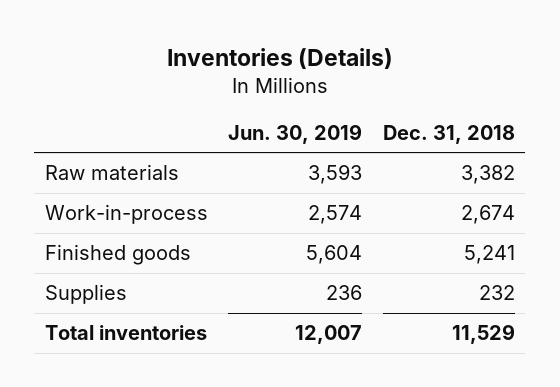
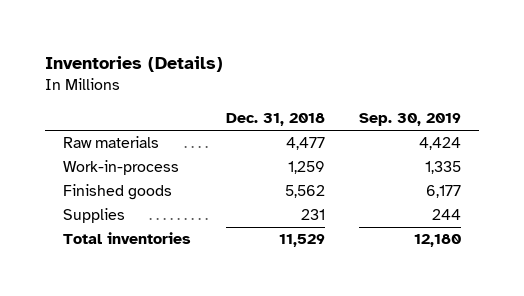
- | Jun. 30, 2019 | Dec. 31, 2018
+ | Dec. 31, 2018 | Sep. 30, 2019
- Raw materials | 3,593 | 3,382
- Work-in-process | 2,574 | 2,674
- Finished goods | 5,604 | 5,241
- Supplies | 236 | 232
+ Raw materials | 4,477 | 4,424
+ Work-in-process | 1,259 | 1,335
+ Finished goods | 5,562 | 6,177
+ Supplies | 231 | 244

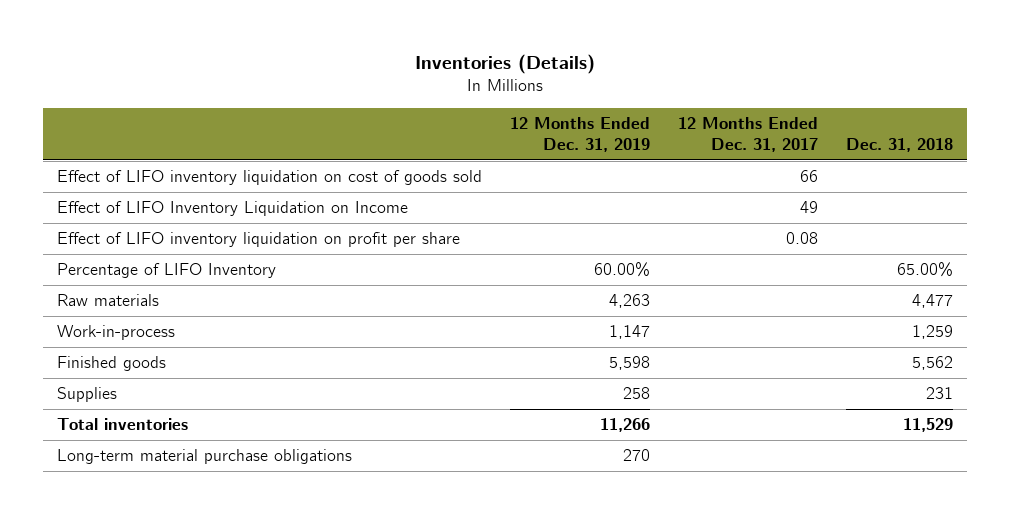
- | Dec. 31, 2018 | Sep. 30, 2019
+ | 12 Months Ended Dec. 31, 2019 | 12 Months Ended Dec. 31, 2017 | Dec. 31, 2018
+ Effect of LIFO inventory liquidation on cost of goods sold | | 66 |
+ Effect of LIFO Inventory Liquidation on Income | | 49 |
+ Effect of LIFO inventory liquidation on profit per share | | 0.08 |
+ Percentage of LIFO Inventory | 60.00% | | 65.00%
+ Long-term material purchase obligations | 270 | |

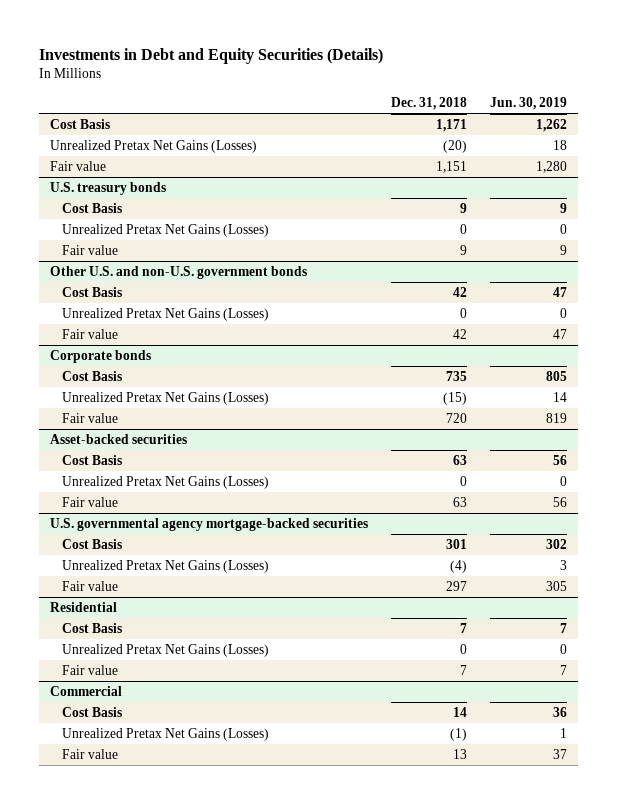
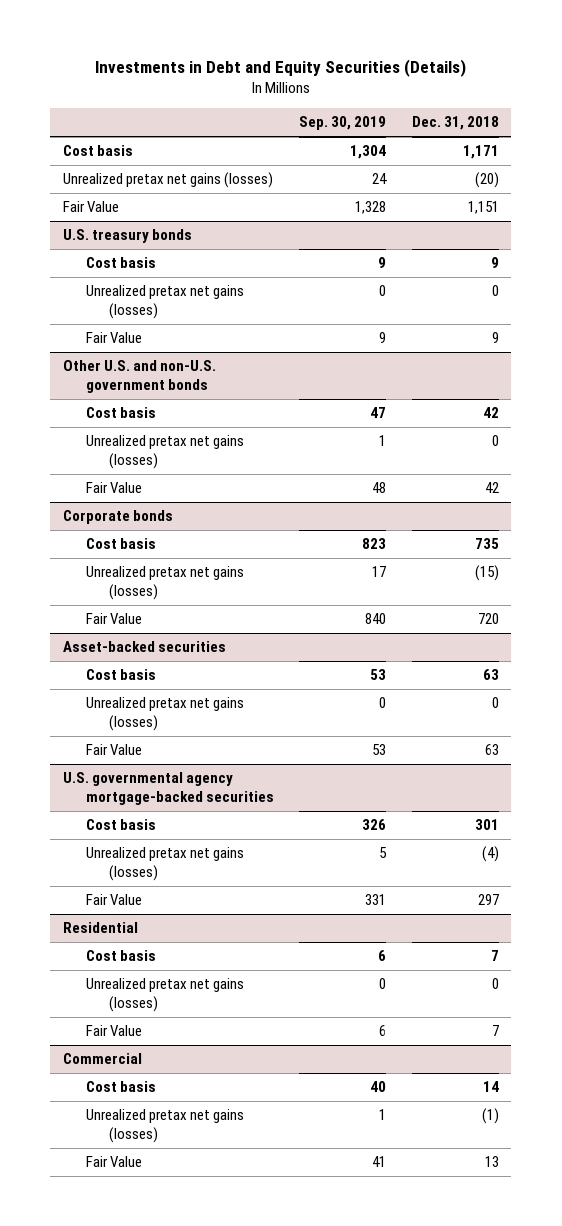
- | Dec. 31, 2018 | Jun. 30, 2019
+ | Sep. 30, 2019 | Dec. 31, 2018
- Cost Basis | 1,171 | 1,262
- Unrealized Pretax Net Gains (Losses) | (20) | 18
- Fair value | 1,151 | 1,280
+ Cost basis | 1,304 | 1,171
+ Unrealized pretax net gains (losses) | 24 | (20)
+ Fair Value | 1,328 | 1,151
@ U.S. treasury bonds
- Cost Basis | 9 | 9
- Unrealized Pretax Net Gains (Losses) | 0 | 0
- Fair value | 9 | 9
+ Cost basis | 9 | 9
+ Unrealized pretax net gains (losses) | 0 | 0
+ Fair Value | 9 | 9
@ Other U.S. and non-U.S. government bonds
- Cost Basis | 42 | 47
- Unrealized Pretax Net Gains (Losses) | 0 | 0
- Fair value | 42 | 47
+ Cost basis | 47 | 42
+ Unrealized pretax net gains (losses) | 1 | 0
+ Fair Value | 48 | 42
@ Corporate bonds
- Cost Basis | 735 | 805
- Unrealized Pretax Net Gains (Losses) | (15) | 14
- Fair value | 720 | 819
+ Cost basis | 823 | 735
+ Unrealized pretax net gains (losses) | 17 | (15)
+ Fair Value | 840 | 720
@ Asset-backed securities
- Cost Basis | 63 | 56
- Unrealized Pretax Net Gains (Losses) | 0 | 0
- Fair value | 63 | 56
+ Cost basis | 53 | 63
+ Unrealized pretax net gains (losses) | 0 | 0
+ Fair Value | 53 | 63
@ U.S. governmental agency mortgage-backed securities
- Cost Basis | 301 | 302
- Unrealized Pretax Net Gains (Losses) | (4) | 3
- Fair value | 297 | 305
+ Cost basis | 326 | 301
+ Unrealized pretax net gains (losses) | 5 | (4)
+ Fair Value | 331 | 297
@ Residential
- Cost Basis | 7 | 7
- Unrealized Pretax Net Gains (Losses) | 0 | 0
- Fair value | 7 | 7
+ Cost basis | 6 | 7
+ Unrealized pretax net gains (losses) | 0 | 0
+ Fair Value | 6 | 7
@ Commercial
- Cost Basis | 14 | 36
- Unrealized Pretax Net Gains (Losses) | (1) | 1
- Fair value | 13 | 37
+ Cost basis | 40 | 14
+ Unrealized pretax net gains (losses) | 1 | (1)
+ Fair Value | 41 | 13

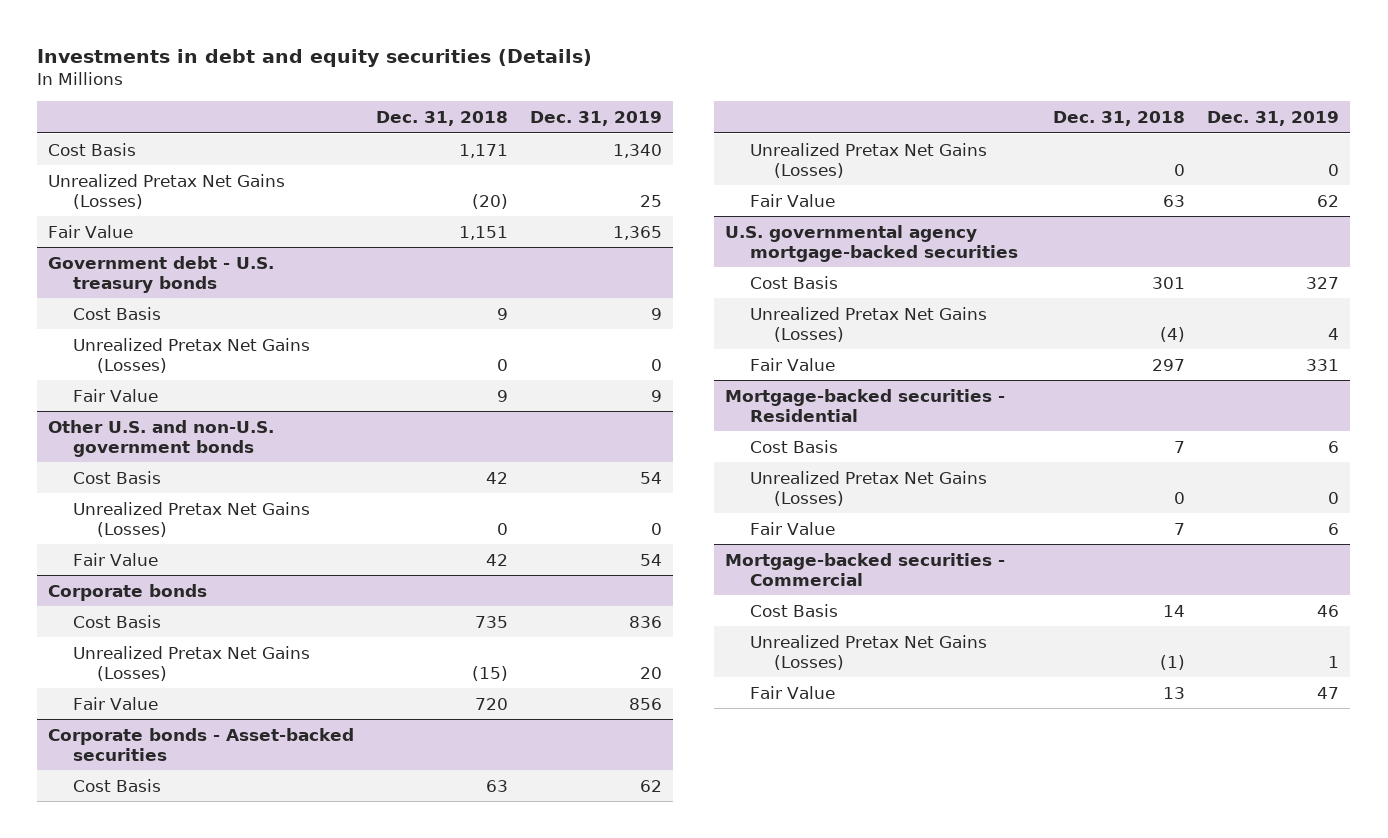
- Investments in Debt and Equity Securities (Details)
+ Investments in debt and equity securities (Details)
- | Sep. 30, 2019 | Dec. 31, 2018
+ | Dec. 31, 2018 | Dec. 31, 2019
- Cost basis | 1,304 | 1,171
- Unrealized pretax net gains (losses) | 24 | (20)
+ Cost Basis | 1,171 | 1,340
+ Unrealized Pretax Net Gains (Losses) | (20) | 25
- U.S. treasury bonds
- Cost basis | 9 | 9
- Unrealized pretax net gains (losses) | 0 | 0
+ Government debt - U.S. treasury bonds
+ Cost Basis | 9 | 9
+ Unrealized Pretax Net Gains (Losses) | 0 | 0
@ Other U.S. and non-U.S. government bonds
- Cost basis | 47 | 42
- Unrealized pretax net gains (losses) | 1 | 0
+ Cost Basis | 42 | 54
+ Unrealized Pretax Net Gains (Losses) | 0 | 0
@ Corporate bonds
- Cost basis | 823 | 735
- Unrealized pretax net gains (losses) | 17 | (15)
+ Cost Basis | 735 | 836
+ Unrealized Pretax Net Gains (Losses) | (15) | 20
- Asset-backed securities
- Cost basis | 53 | 63
- Unrealized pretax net gains (losses) | 0 | 0
+ Corporate bonds - Asset-backed securities
+ Cost Basis | 63 | 62
+ Unrealized Pretax Net Gains (Losses) | 0 | 0
@ U.S. governmental agency mortgage-backed securities
- Cost basis | 326 | 301
- Unrealized pretax net gains (losses) | 5 | (4)
+ Cost Basis | 301 | 327
+ Unrealized Pretax Net Gains (Losses) | (4) | 4
- Residential
- Cost basis | 6 | 7
- Unrealized pretax net gains (losses) | 0 | 0
+ Mortgage-backed securities - Residential
+ Cost Basis | 7 | 6
+ Unrealized Pretax Net Gains (Losses) | 0 | 0
- Commercial
- Cost basis | 40 | 14
- Unrealized pretax net gains (losses) | 1 | (1)
+ Mortgage-backed securities - Commercial
+ Cost Basis | 14 | 46
+ Unrealized Pretax Net Gains (Losses) | (1) | 1

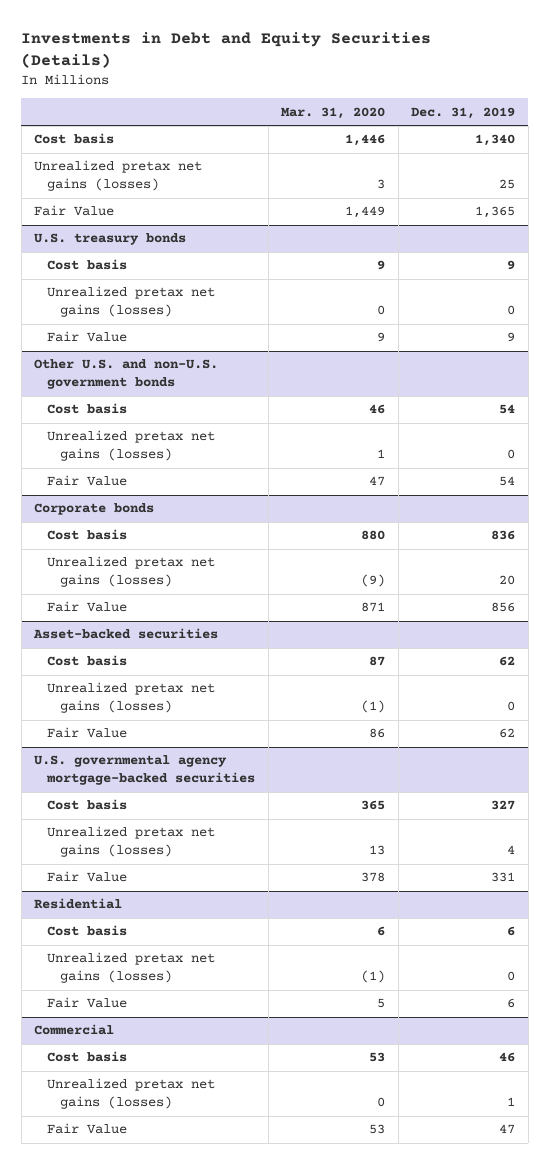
- Investments in debt and equity securities (Details)
+ Investments in Debt and Equity Securities (Details)
- | Dec. 31, 2018 | Dec. 31, 2019
+ | Mar. 31, 2020 | Dec. 31, 2019
- Cost Basis | 1,171 | 1,340
- Unrealized Pretax Net Gains (Losses) | (20) | 25
+ Cost basis | 1,446 | 1,340
+ Unrealized pretax net gains (losses) | 3 | 25
- Government debt - U.S. treasury bonds
- Cost Basis | 9 | 9
- Unrealized Pretax Net Gains (Losses) | 0 | 0
+ U.S. treasury bonds
+ Cost basis | 9 | 9
+ Unrealized pretax net gains (losses) | 0 | 0
@ Other U.S. and non-U.S. government bonds
- Cost Basis | 42 | 54
- Unrealized Pretax Net Gains (Losses) | 0 | 0
+ Cost basis | 46 | 54
+ Unrealized pretax net gains (losses) | 1 | 0
@ Corporate bonds
- Cost Basis | 735 | 836
- Unrealized Pretax Net Gains (Losses) | (15) | 20
+ Cost basis | 880 | 836
+ Unrealized pretax net gains (losses) | (9) | 20
- Corporate bonds - Asset-backed securities
- Cost Basis | 63 | 62
- Unrealized Pretax Net Gains (Losses) | 0 | 0
+ Asset-backed securities
+ Cost basis | 87 | 62
+ Unrealized pretax net gains (losses) | (1) | 0
@ U.S. governmental agency mortgage-backed securities
- Cost Basis | 301 | 327
- Unrealized Pretax Net Gains (Losses) | (4) | 4
+ Cost basis | 365 | 327
+ Unrealized pretax net gains (losses) | 13 | 4
- Mortgage-backed securities - Residential
- Cost Basis | 7 | 6
- Unrealized Pretax Net Gains (Losses) | 0 | 0
+ Residential
+ Cost basis | 6 | 6
+ Unrealized pretax net gains (losses) | (1) | 0
- Mortgage-backed securities - Commercial
- Cost Basis | 14 | 46
- Unrealized Pretax Net Gains (Losses) | (1) | 1
+ Commercial
+ Cost basis | 53 | 46
+ Unrealized pretax net gains (losses) | 0 | 1

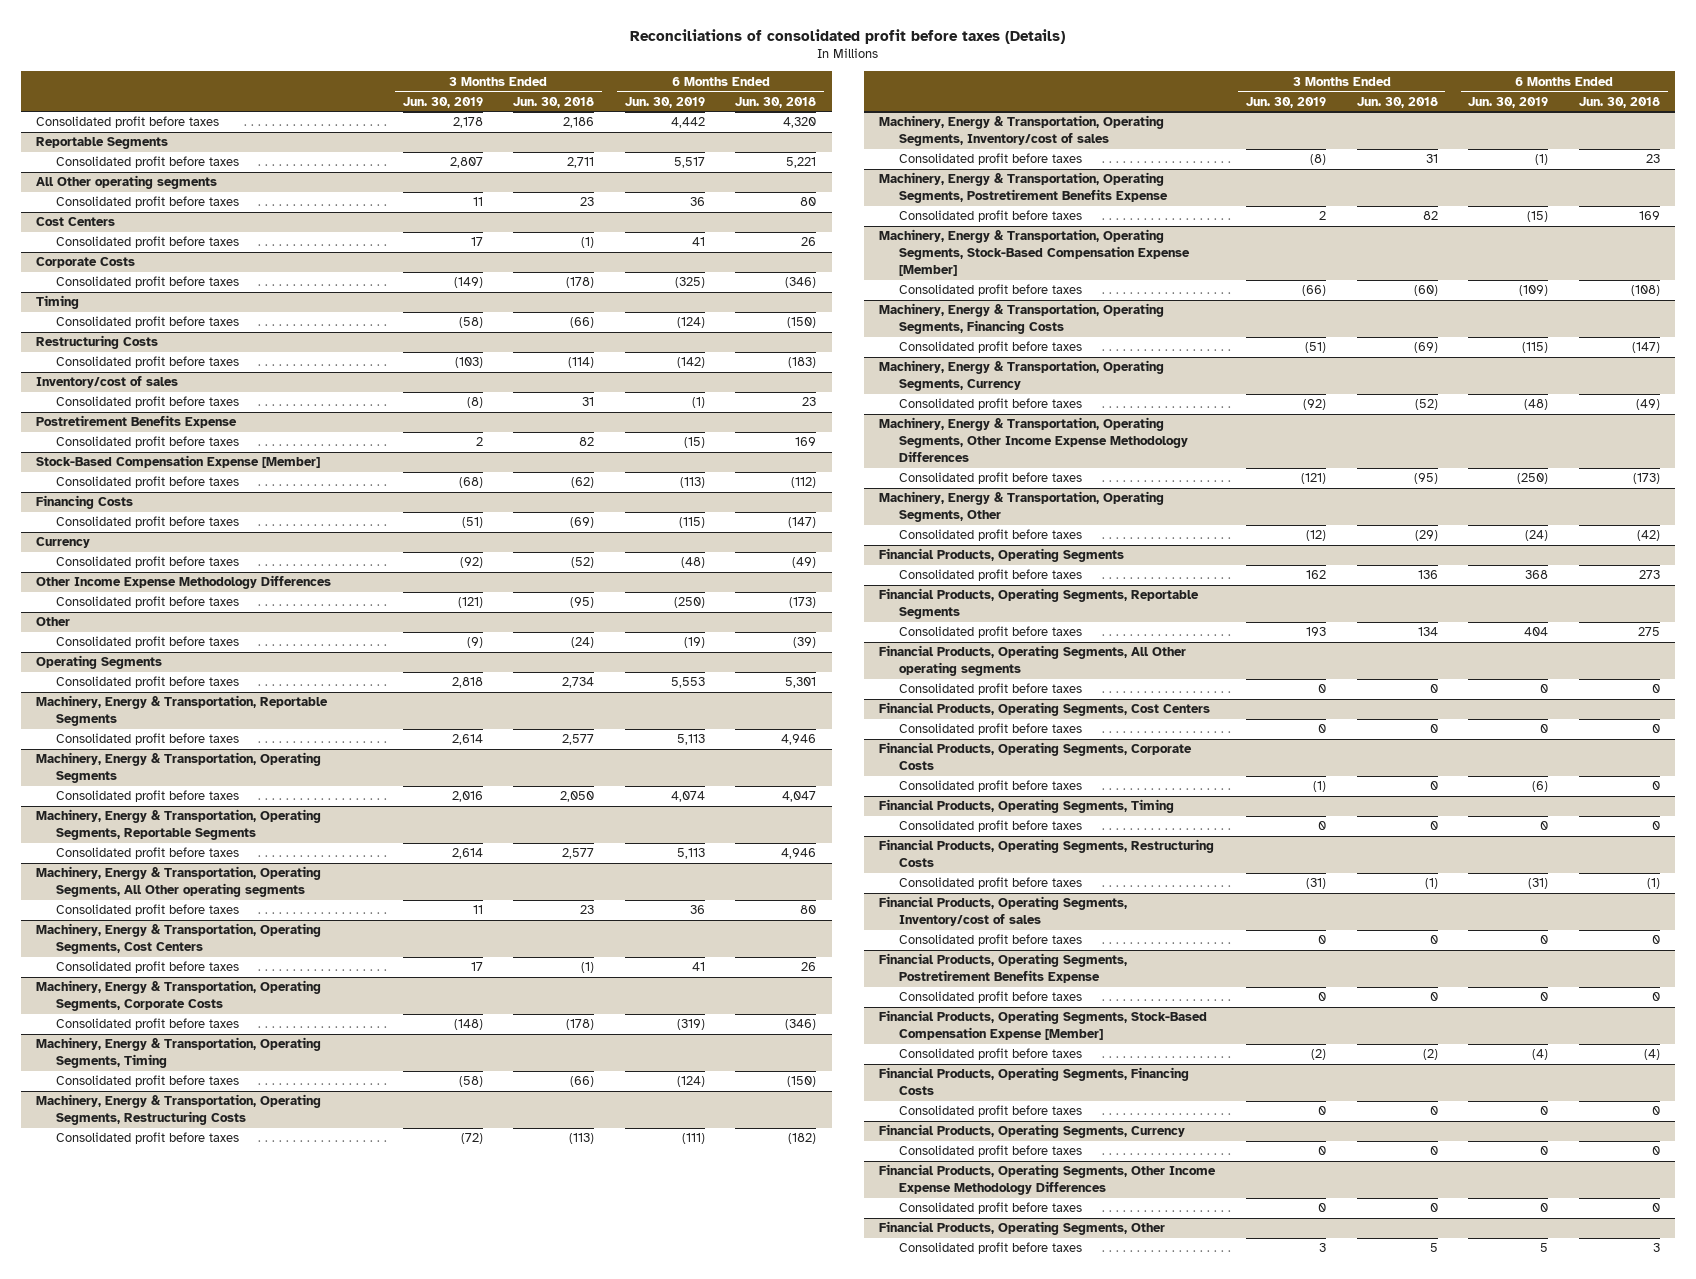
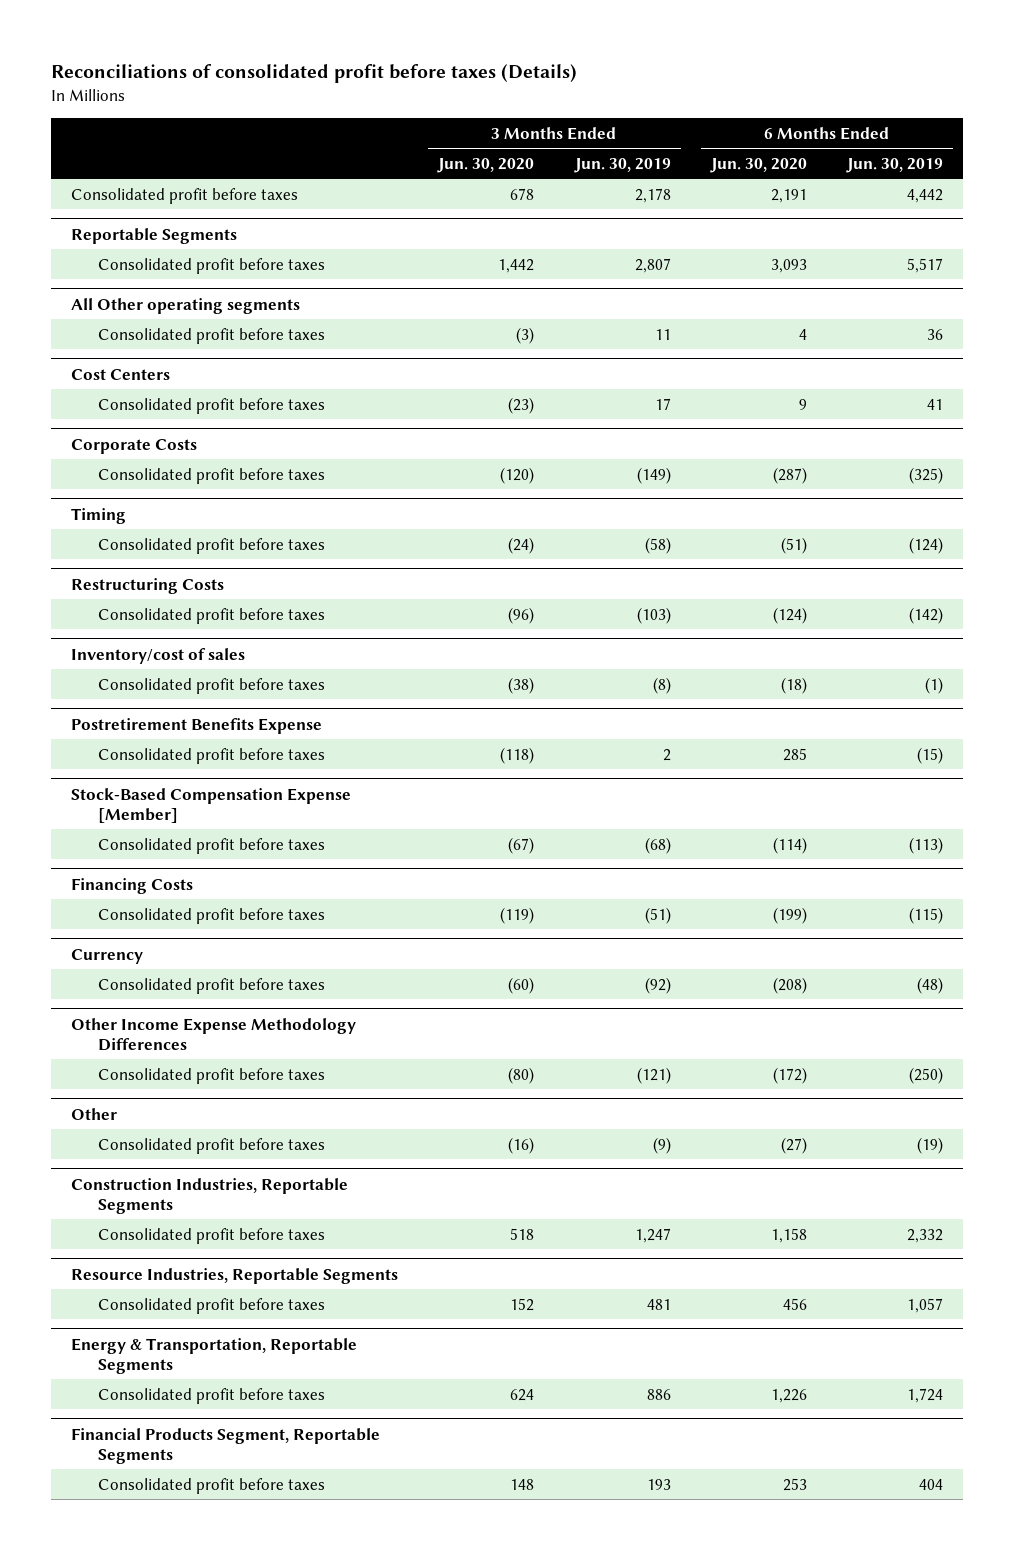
- | 3 Months Ended Jun. 30, 2019 | 3 Months Ended Jun. 30, 2018 | 6 Months Ended Jun. 30, 2019 | 6 Months Ended Jun. 30, 2018
+ | 3 Months Ended Jun. 30, 2020 | 3 Months Ended Jun. 30, 2019 | 6 Months Ended Jun. 30, 2020 | 6 Months Ended Jun. 30, 2019
- Operating Segments
- Consolidated profit before taxes | 2,818 | 2,734 | 5,553 | 5,301
- Machinery, Energy & Transportation, Reportable Segments
- Consolidated profit before taxes | 2,614 | 2,577 | 5,113 | 4,946
- Machinery, Energy & Transportation, Operating Segments
- Consolidated profit before taxes | 2,016 | 2,050 | 4,074 | 4,047
- Machinery, Energy & Transportation, Operating Segments, Reportable Segments
- Consolidated profit before taxes | 2,614 | 2,577 | 5,113 | 4,946
- Machinery, Energy & Transportation, Operating Segments, All Other operating segments
- Consolidated profit before taxes | 11 | 23 | 36 | 80
- Machinery, Energy & Transportation, Operating Segments, Cost Centers
- Consolidated profit before taxes | 17 | (1) | 41 | 26
- Machinery, Energy & Transportation, Operating Segments, Corporate Costs
- Consolidated profit before taxes | (148) | (178) | (319) | (346)
- Machinery, Energy & Transportation, Operating Segments, Timing
- Consolidated profit before taxes | (58) | (66) | (124) | (150)
- Machinery, Energy & Transportation, Operating Segments, Restructuring Costs
- Consolidated profit before taxes | (72) | (113) | (111) | (182)
- Machinery, Energy & Transportation, Operating Segments, Inventory/cost of sales
- Consolidated profit before taxes | (8) | 31 | (1) | 23
- Machinery, Energy & Transportation, Operating Segments, Postretirement Benefits Expense
- Consolidated profit before taxes | 2 | 82 | (15) | 169
- Machinery, Energy & Transportation, Operating Segments, Stock-Based Compensation Expense [Member]
- Consolidated profit before taxes | (66) | (60) | (109) | (108)
- Machinery, Energy & Transportation, Operating Segments, Financing Costs
- Consolidated profit before taxes | (51) | (69) | (115) | (147)
- Machinery, Energy & Transportation, Operating Segments, Currency
- Consolidated profit before taxes | (92) | (52) | (48) | (49)
- Machinery, Energy & Transportation, Operating Segments, Other Income Expense Methodology Differences
- Consolidated profit before taxes | (121) | (95) | (250) | (173)
- Machinery, Energy & Transportation, Operating Segments, Other
- Consolidated profit before taxes | (12) | (29) | (24) | (42)
- Financial Products, Operating Segments
- Consolidated profit before taxes | 162 | 136 | 368 | 273
- Financial Products, Operating Segments, Reportable Segments
+ Construction Industries, Reportable Segments
+ Consolidated profit before taxes | 518 | 1,247 | 1,158 | 2,332
+ Resource Industries, Reportable Segments
+ Consolidated profit before taxes | 152 | 481 | 456 | 1,057
+ Energy & Transportation, Reportable Segments
+ Consolidated profit before taxes | 624 | 886 | 1,226 | 1,724
+ Financial Products Segment, Reportable Segments
- Financial Products, Operating Segments, All Other operating segments
- Consolidated profit before taxes | 0 | 0 | 0 | 0
- Financial Products, Operating Segments, Cost Centers
- Consolidated profit before taxes | 0 | 0 | 0 | 0
- Financial Products, Operating Segments, Corporate Costs
- Consolidated profit before taxes | (1) | 0 | (6) | 0
- Financial Products, Operating Segments, Timing
- Consolidated profit before taxes | 0 | 0 | 0 | 0
- Financial Products, Operating Segments, Restructuring Costs
- Consolidated profit before taxes | (31) | (1) | (31) | (1)
- Financial Products, Operating Segments, Inventory/cost of sales
- Consolidated profit before taxes | 0 | 0 | 0 | 0
- Financial Products, Operating Segments, Postretirement Benefits Expense
- Consolidated profit before taxes | 0 | 0 | 0 | 0
- Financial Products, Operating Segments, Stock-Based Compensation Expense [Member]
- Consolidated profit before taxes | (2) | (2) | (4) | (4)
- Financial Products, Operating Segments, Financing Costs
- Consolidated profit before taxes | 0 | 0 | 0 | 0
- Financial Products, Operating Segments, Currency
- Consolidated profit before taxes | 0 | 0 | 0 | 0
- Financial Products, Operating Segments, Other Income Expense Methodology Differences
- Consolidated profit before taxes | 0 | 0 | 0 | 0
- Financial Products, Operating Segments, Other
- Consolidated profit before taxes | 3 | 5 | 5 | 3

